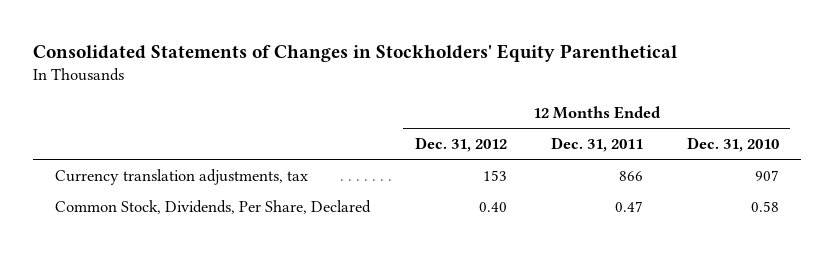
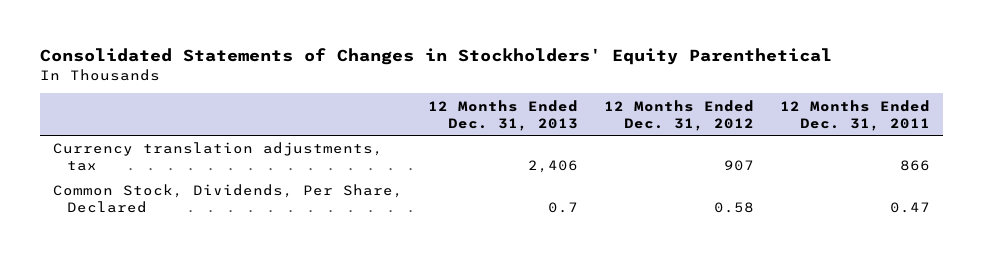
- | 12 Months Ended Dec. 31, 2012 | 12 Months Ended Dec. 31, 2011 | 12 Months Ended Dec. 31, 2010
+ | 12 Months Ended Dec. 31, 2013 | 12 Months Ended Dec. 31, 2012 | 12 Months Ended Dec. 31, 2011
- Currency translation adjustments, tax | 153 | 866 | 907
- Common Stock, Dividends, Per Share, Declared | 0.40 | 0.47 | 0.58
+ Currency translation adjustments, tax | 2,406 | 907 | 866
+ Common Stock, Dividends, Per Share, Declared | 0.7 | 0.58 | 0.47

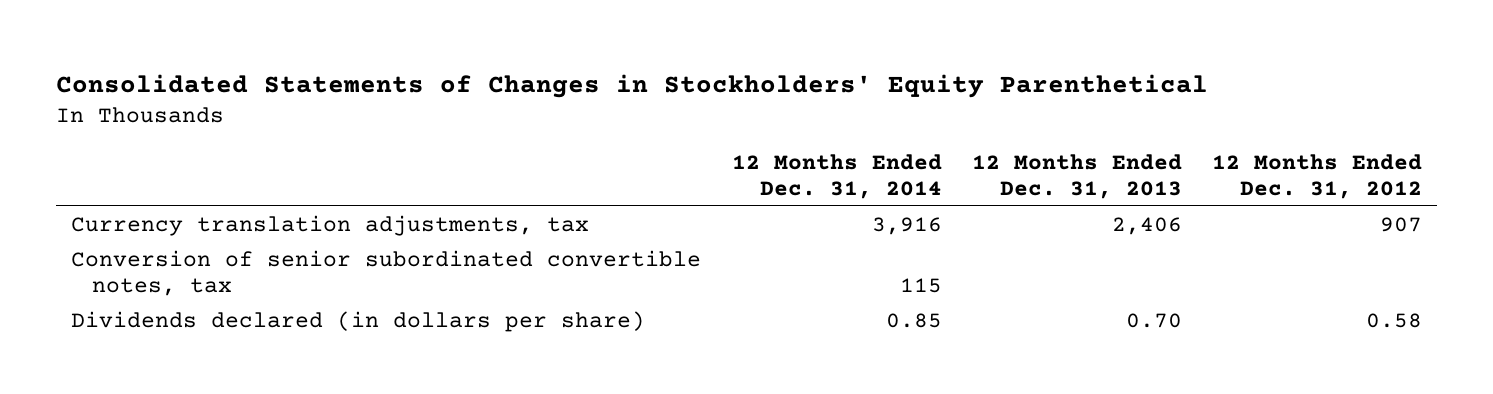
- | 12 Months Ended Dec. 31, 2013 | 12 Months Ended Dec. 31, 2012 | 12 Months Ended Dec. 31, 2011
+ | 12 Months Ended Dec. 31, 2014 | 12 Months Ended Dec. 31, 2013 | 12 Months Ended Dec. 31, 2012
- Common Stock, Dividends, Per Share, Declared | 0.7 | 0.58 | 0.47
+ Conversion of senior subordinated convertible notes, tax | 115 | |
+ Dividends declared (in dollars per share) | 0.85 | 0.70 | 0.58

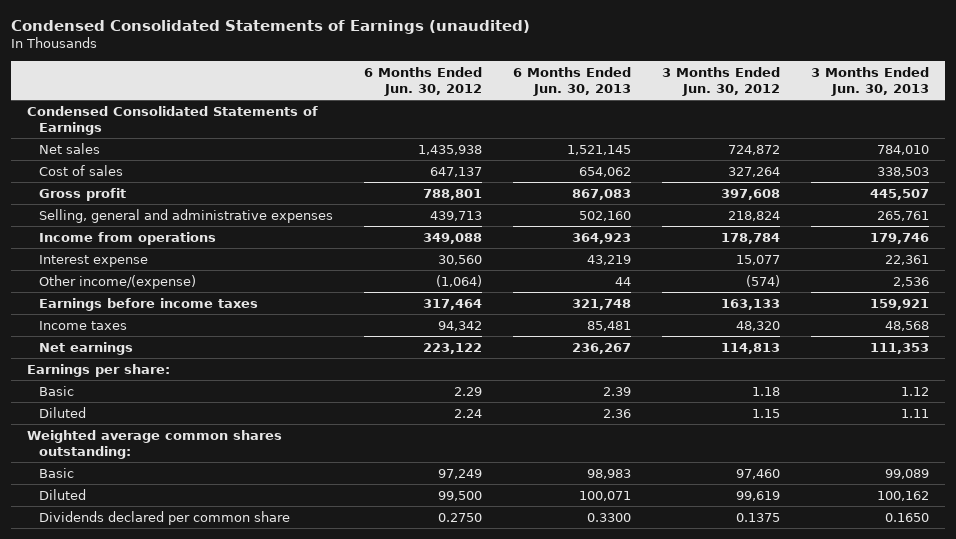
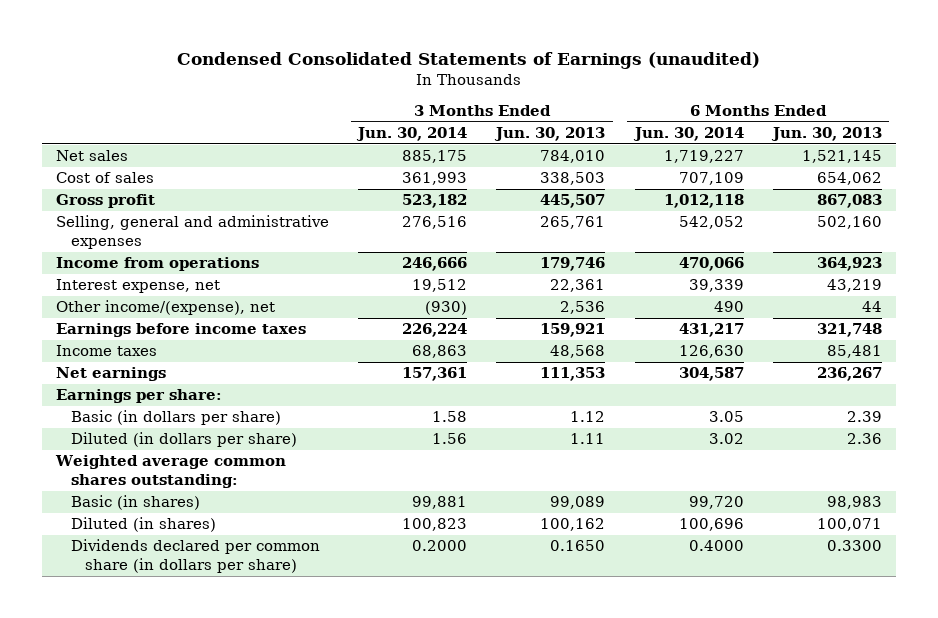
- | 6 Months Ended Jun. 30, 2012 | 6 Months Ended Jun. 30, 2013 | 3 Months Ended Jun. 30, 2012 | 3 Months Ended Jun. 30, 2013
+ | 3 Months Ended Jun. 30, 2014 | 3 Months Ended Jun. 30, 2013 | 6 Months Ended Jun. 30, 2014 | 6 Months Ended Jun. 30, 2013
- Condensed Consolidated Statements of Earnings
- Interest expense | 30,560 | 43,219 | 15,077 | 22,361
- Other income/(expense) | (1,064) | 44 | (574) | 2,536
+ Interest expense, net | 19,512 | 22,361 | 39,339 | 43,219
+ Other income/(expense), net | (930) | 2,536 | 490 | 44
- Basic | 2.29 | 2.39 | 1.18 | 1.12
- Diluted | 2.24 | 2.36 | 1.15 | 1.11
+ Basic (in dollars per share) | 1.58 | 1.12 | 3.05 | 2.39
+ Diluted (in dollars per share) | 1.56 | 1.11 | 3.02 | 2.36
- Basic | 97,249 | 98,983 | 97,460 | 99,089
- Diluted | 99,500 | 100,071 | 99,619 | 100,162
- Dividends declared per common share | 0.2750 | 0.3300 | 0.1375 | 0.1650
+ Basic (in shares) | 99,881 | 99,089 | 99,720 | 98,983
+ Diluted (in shares) | 100,823 | 100,162 | 100,696 | 100,071
+ Dividends declared per common share (in dollars per share) | 0.2000 | 0.1650 | 0.4000 | 0.3300

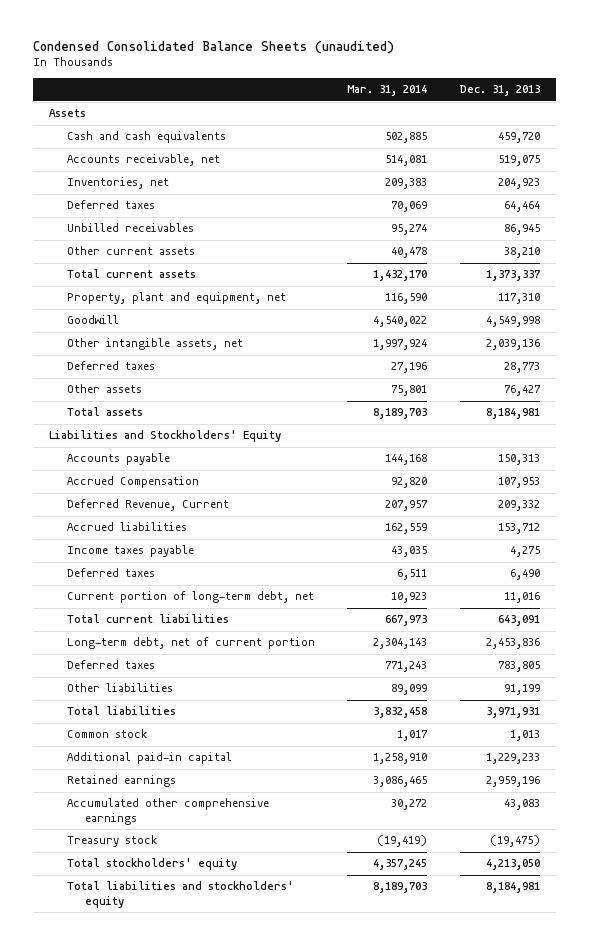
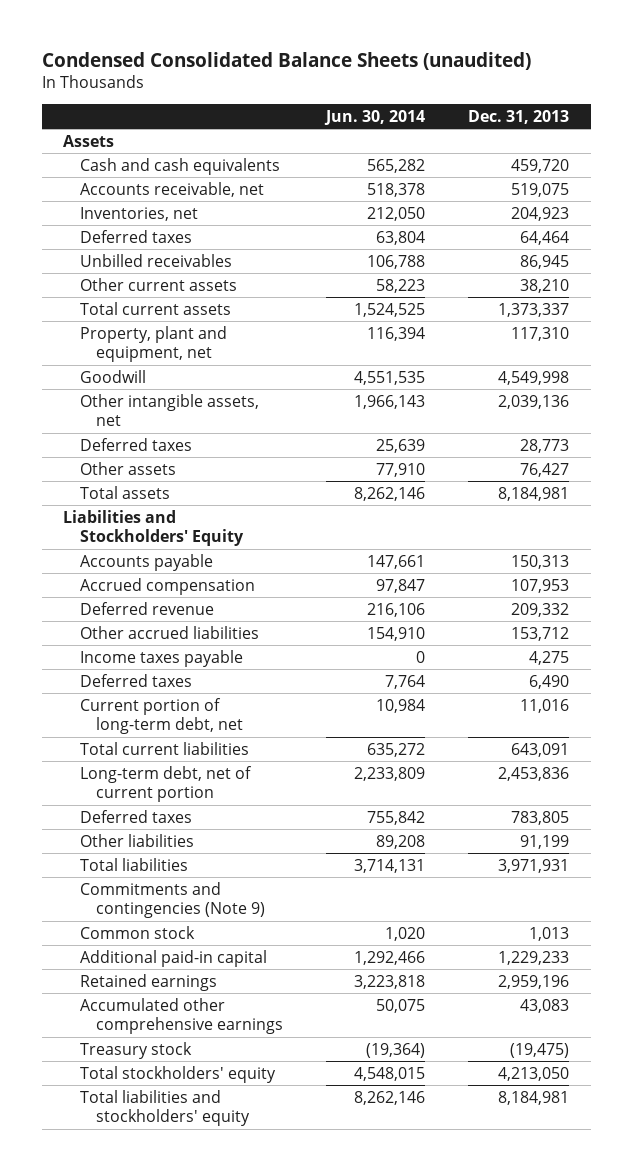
- | Mar. 31, 2014 | Dec. 31, 2013
+ | Jun. 30, 2014 | Dec. 31, 2013
- Accrued Compensation | 92,820 | 107,953
- Deferred Revenue, Current | 207,957 | 209,332
- Accrued liabilities | 162,559 | 153,712
+ Accrued compensation | 97,847 | 107,953
+ Deferred revenue | 216,106 | 209,332
+ Other accrued liabilities | 154,910 | 153,712
+ Commitments and contingencies (Note 9)

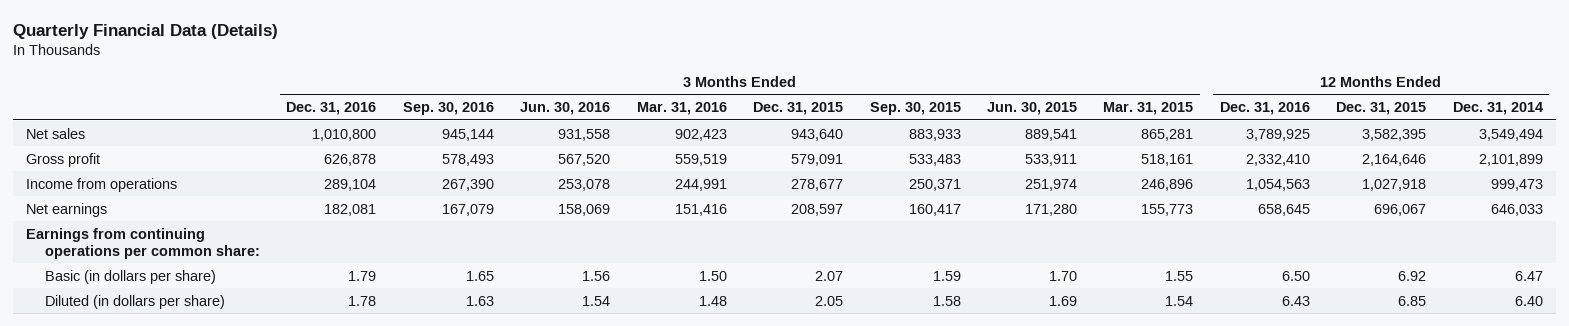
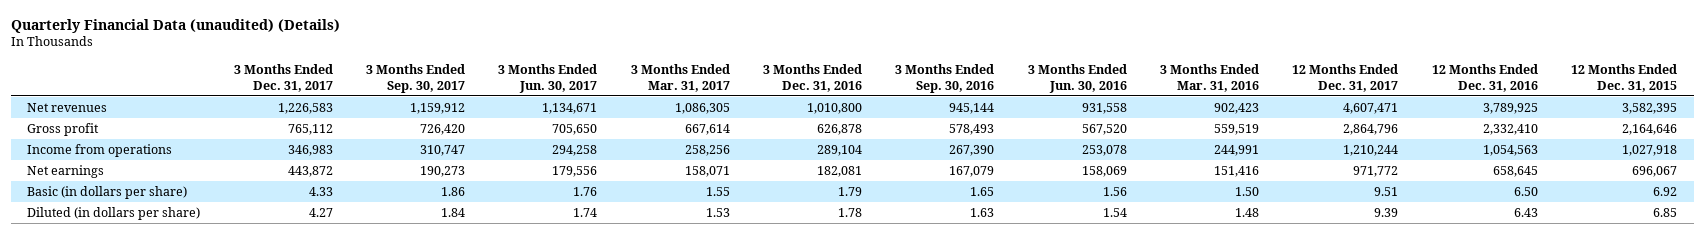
- Quarterly Financial Data (Details)
+ Quarterly Financial Data (unaudited) (Details)
- | 3 Months Ended Dec. 31, 2016 | 3 Months Ended Sep. 30, 2016 | 3 Months Ended Jun. 30, 2016 | 3 Months Ended Mar. 31, 2016 | 3 Months Ended Dec. 31, 2015 | 3 Months Ended Sep. 30, 2015 | 3 Months Ended Jun. 30, 2015 | 3 Months Ended Mar. 31, 2015 | 12 Months Ended Dec. 31, 2016 | 12 Months Ended Dec. 31, 2015 | 12 Months Ended Dec. 31, 2014
+ | 3 Months Ended Dec. 31, 2017 | 3 Months Ended Sep. 30, 2017 | 3 Months Ended Jun. 30, 2017 | 3 Months Ended Mar. 31, 2017 | 3 Months Ended Dec. 31, 2016 | 3 Months Ended Sep. 30, 2016 | 3 Months Ended Jun. 30, 2016 | 3 Months Ended Mar. 31, 2016 | 12 Months Ended Dec. 31, 2017 | 12 Months Ended Dec. 31, 2016 | 12 Months Ended Dec. 31, 2015
- Net sales | 1,010,800 | 945,144 | 931,558 | 902,423 | 943,640 | 883,933 | 889,541 | 865,281 | 3,789,925 | 3,582,395 | 3,549,494
+ Net revenues | 1,226,583 | 1,159,912 | 1,134,671 | 1,086,305 | 1,010,800 | 945,144 | 931,558 | 902,423 | 4,607,471 | 3,789,925 | 3,582,395
- Earnings from continuing operations per common share:

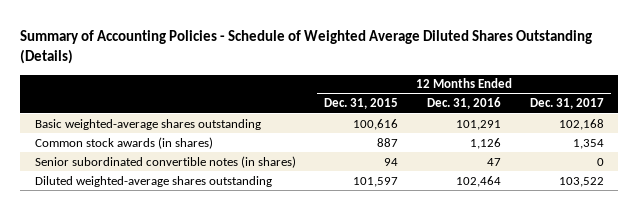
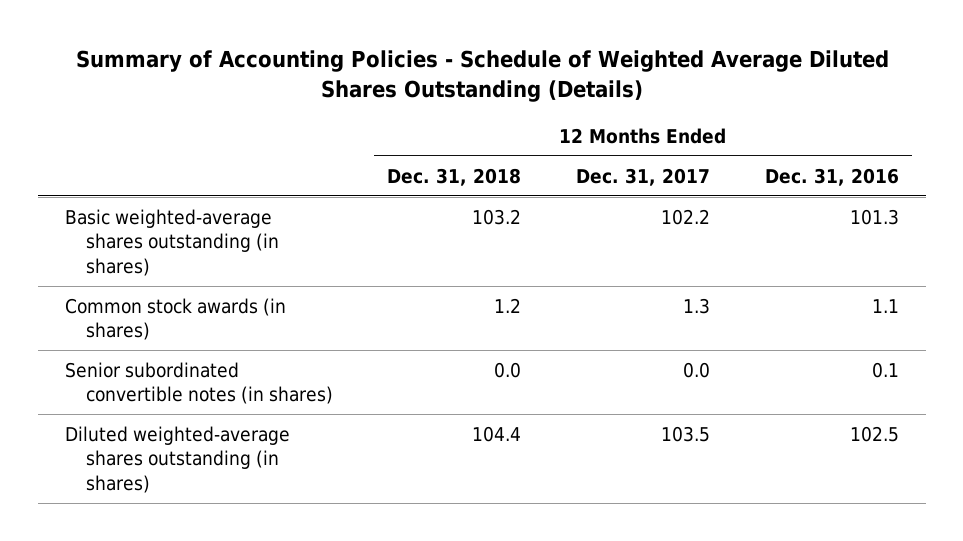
- | 12 Months Ended Dec. 31, 2015 | 12 Months Ended Dec. 31, 2016 | 12 Months Ended Dec. 31, 2017
+ | 12 Months Ended Dec. 31, 2018 | 12 Months Ended Dec. 31, 2017 | 12 Months Ended Dec. 31, 2016
- Basic weighted-average shares outstanding | 100,616 | 101,291 | 102,168
- Common stock awards (in shares) | 887 | 1,126 | 1,354
- Senior subordinated convertible notes (in shares) | 94 | 47 | 0
- Diluted weighted-average shares outstanding | 101,597 | 102,464 | 103,522
+ Basic weighted-average shares outstanding (in shares) | 103.2 | 102.2 | 101.3
+ Common stock awards (in shares) | 1.2 | 1.3 | 1.1
+ Senior subordinated convertible notes (in shares) | 0.0 | 0.0 | 0.1
+ Diluted weighted-average shares outstanding (in shares) | 104.4 | 103.5 | 102.5

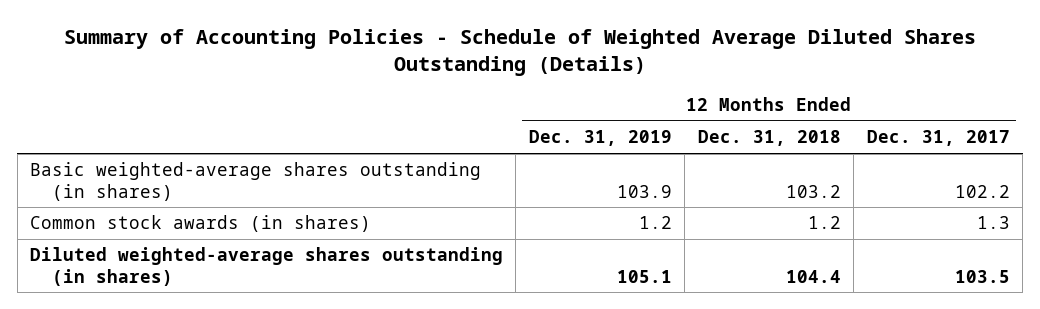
- | 12 Months Ended Dec. 31, 2018 | 12 Months Ended Dec. 31, 2017 | 12 Months Ended Dec. 31, 2016
+ | 12 Months Ended Dec. 31, 2019 | 12 Months Ended Dec. 31, 2018 | 12 Months Ended Dec. 31, 2017
- Senior subordinated convertible notes (in shares) | 0.0 | 0.0 | 0.1

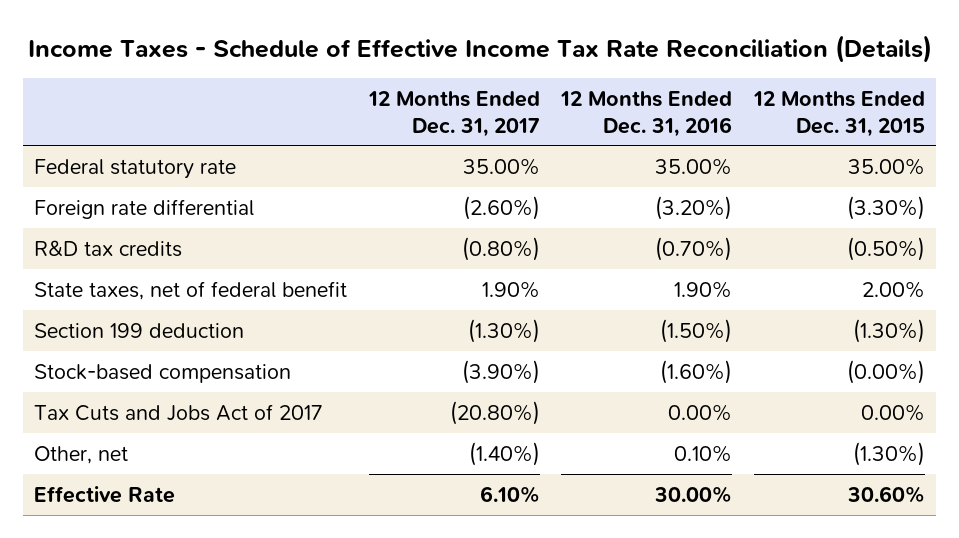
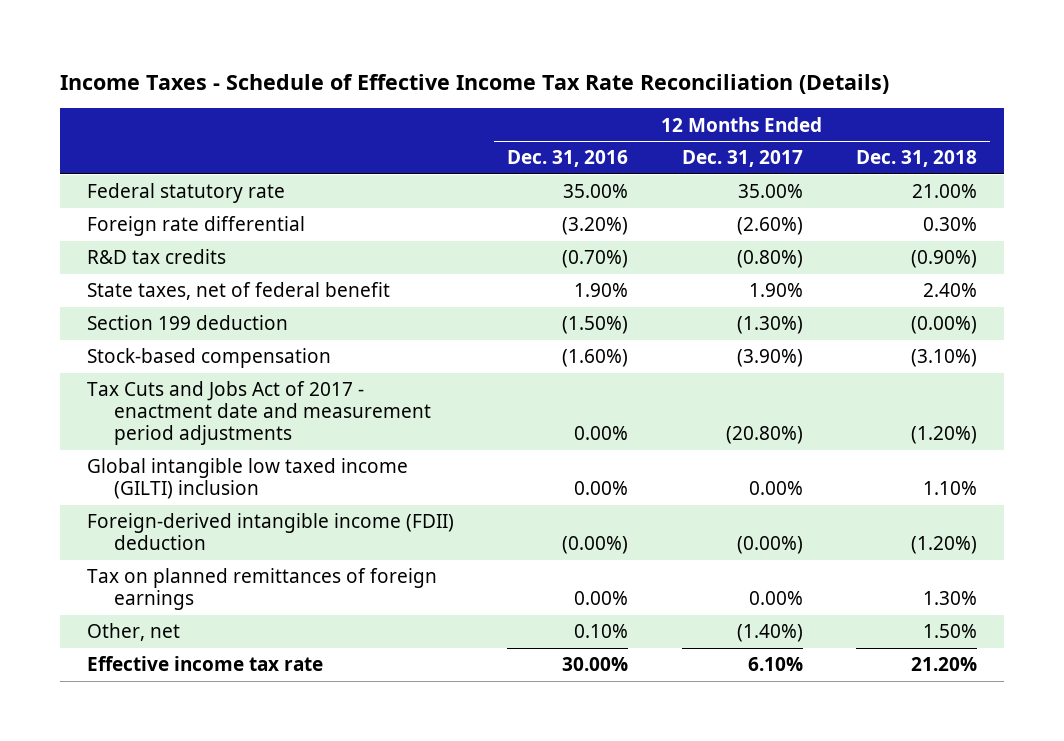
- | 12 Months Ended Dec. 31, 2017 | 12 Months Ended Dec. 31, 2016 | 12 Months Ended Dec. 31, 2015
+ | 12 Months Ended Dec. 31, 2016 | 12 Months Ended Dec. 31, 2017 | 12 Months Ended Dec. 31, 2018
- Tax Cuts and Jobs Act of 2017 | (20.80%) | 0.00% | 0.00%
+ Tax Cuts and Jobs Act of 2017 - enactment date and measurement period adjustments | 0.00% | (20.80%) | (1.20%)
+ Global intangible low taxed income (GILTI) inclusion | 0.00% | 0.00% | 1.10%
+ Foreign-derived intangible income (FDII) deduction | (0.00%) | (0.00%) | (1.20%)
+ Tax on planned remittances of foreign earnings | 0.00% | 0.00% | 1.30%
- Effective Rate | 6.10% | 30.00% | 30.60%
+ Effective income tax rate | 30.00% | 6.10% | 21.20%

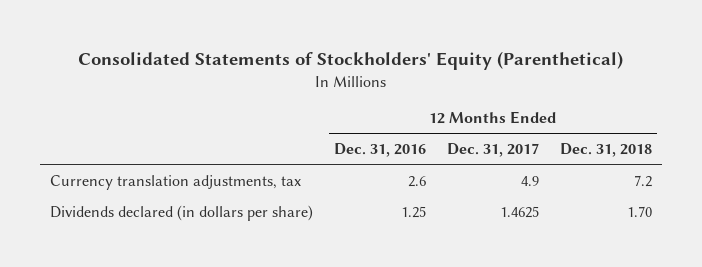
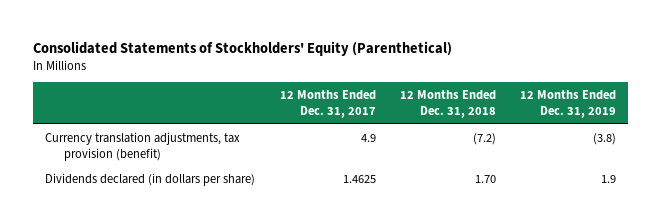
- | 12 Months Ended Dec. 31, 2016 | 12 Months Ended Dec. 31, 2017 | 12 Months Ended Dec. 31, 2018
+ | 12 Months Ended Dec. 31, 2017 | 12 Months Ended Dec. 31, 2018 | 12 Months Ended Dec. 31, 2019
- Currency translation adjustments, tax | 2.6 | 4.9 | 7.2
+ Currency translation adjustments, tax provision (benefit) | 4.9 | (7.2) | (3.8)

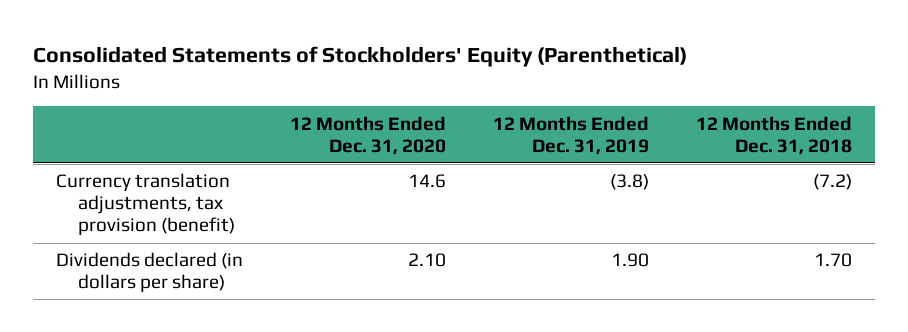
- | 12 Months Ended Dec. 31, 2017 | 12 Months Ended Dec. 31, 2018 | 12 Months Ended Dec. 31, 2019
+ | 12 Months Ended Dec. 31, 2020 | 12 Months Ended Dec. 31, 2019 | 12 Months Ended Dec. 31, 2018
- Dividends declared (in dollars per share) | 1.4625 | 1.70 | 1.9
+ Dividends declared (in dollars per share) | 2.10 | 1.90 | 1.70

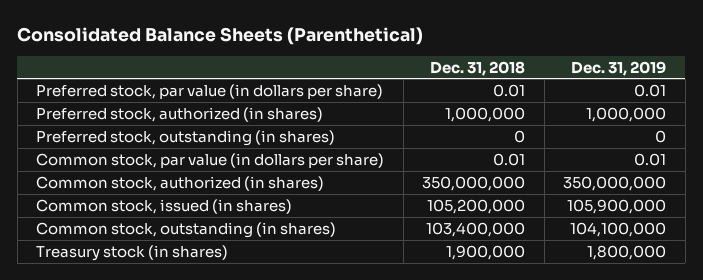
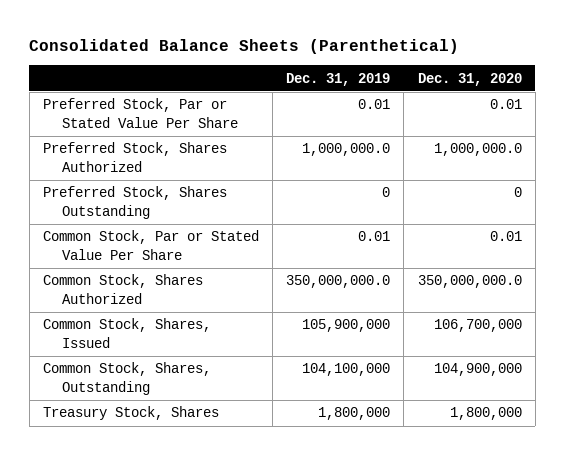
- | Dec. 31, 2018 | Dec. 31, 2019
+ | Dec. 31, 2019 | Dec. 31, 2020
- Preferred stock, par value (in dollars per share) | 0.01 | 0.01
- Preferred stock, authorized (in shares) | 1,000,000 | 1,000,000
- Preferred stock, outstanding (in shares) | 0 | 0
- Common stock, par value (in dollars per share) | 0.01 | 0.01
- Common stock, authorized (in shares) | 350,000,000 | 350,000,000
- Common stock, issued (in shares) | 105,200,000 | 105,900,000
- Common stock, outstanding (in shares) | 103,400,000 | 104,100,000
- Treasury stock (in shares) | 1,900,000 | 1,800,000
+ Preferred Stock, Par or Stated Value Per Share | 0.01 | 0.01
+ Preferred Stock, Shares Authorized | 1,000,000.0 | 1,000,000.0
+ Preferred Stock, Shares Outstanding | 0 | 0
+ Common Stock, Par or Stated Value Per Share | 0.01 | 0.01
+ Common Stock, Shares Authorized | 350,000,000.0 | 350,000,000.0
+ Common Stock, Shares, Issued | 105,900,000 | 106,700,000
+ Common Stock, Shares, Outstanding | 104,100,000 | 104,900,000
+ Treasury Stock, Shares | 1,800,000 | 1,800,000

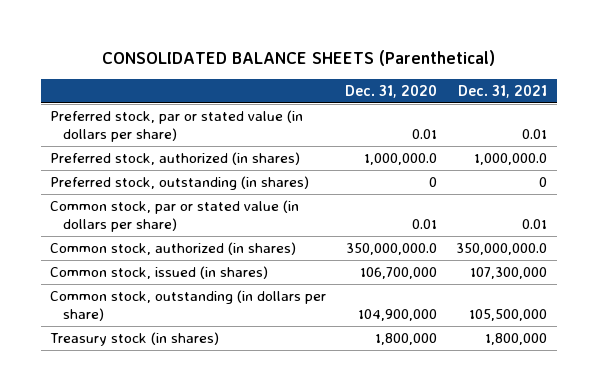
- Consolidated Balance Sheets (Parenthetical)
+ CONSOLIDATED BALANCE SHEETS (Parenthetical)
- | Dec. 31, 2019 | Dec. 31, 2020
+ | Dec. 31, 2020 | Dec. 31, 2021
- Preferred Stock, Par or Stated Value Per Share | 0.01 | 0.01
- Preferred Stock, Shares Authorized | 1,000,000.0 | 1,000,000.0
- Preferred Stock, Shares Outstanding | 0 | 0
- Common Stock, Par or Stated Value Per Share | 0.01 | 0.01
- Common Stock, Shares Authorized | 350,000,000.0 | 350,000,000.0
- Common Stock, Shares, Issued | 105,900,000 | 106,700,000
- Common Stock, Shares, Outstanding | 104,100,000 | 104,900,000
- Treasury Stock, Shares | 1,800,000 | 1,800,000
+ Preferred stock, par or stated value (in dollars per share) | 0.01 | 0.01
+ Preferred stock, authorized (in shares) | 1,000,000.0 | 1,000,000.0
+ Preferred stock, outstanding (in shares) | 0 | 0
+ Common stock, par or stated value (in dollars per share) | 0.01 | 0.01
+ Common stock, authorized (in shares) | 350,000,000.0 | 350,000,000.0
+ Common stock, issued (in shares) | 106,700,000 | 107,300,000
+ Common stock, outstanding (in dollars per share) | 104,900,000 | 105,500,000
+ Treasury stock (in shares) | 1,800,000 | 1,800,000

